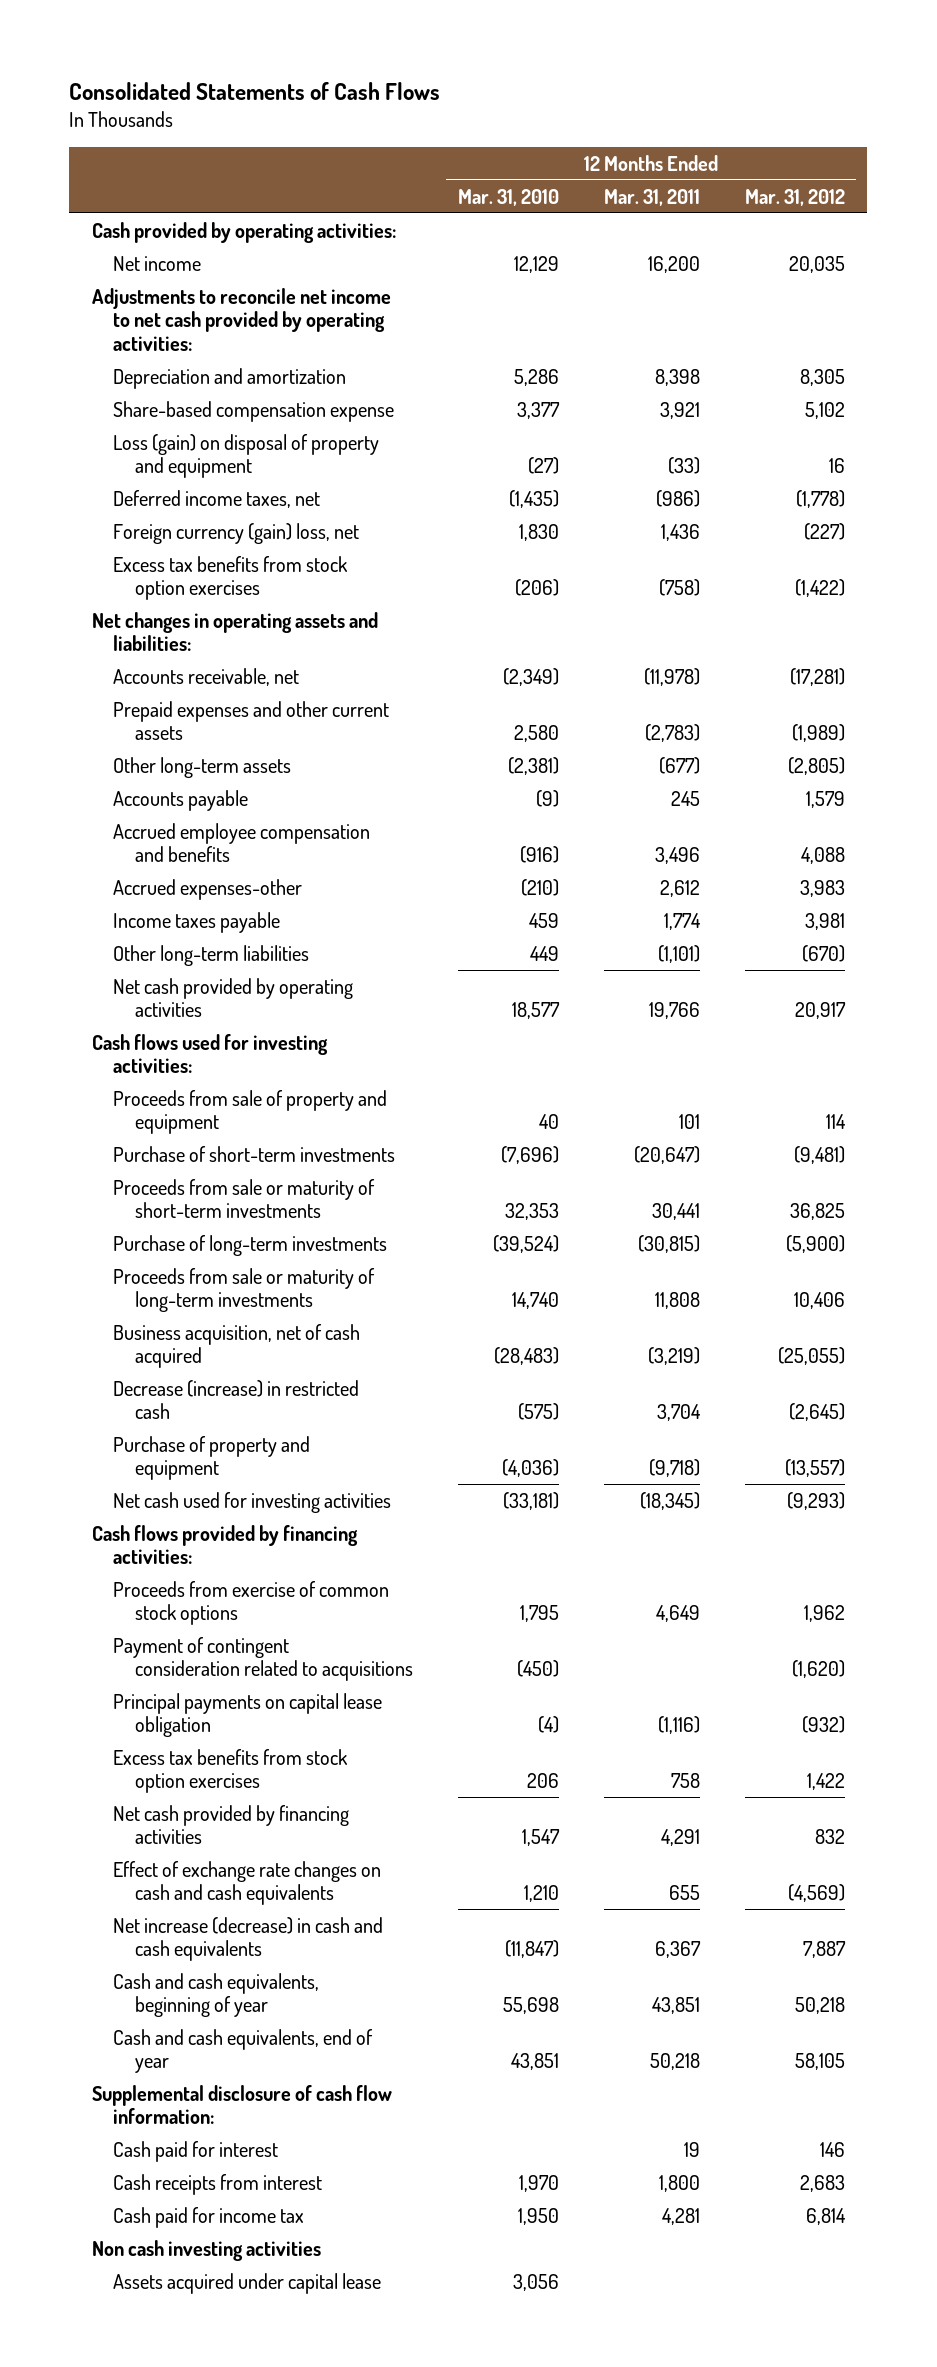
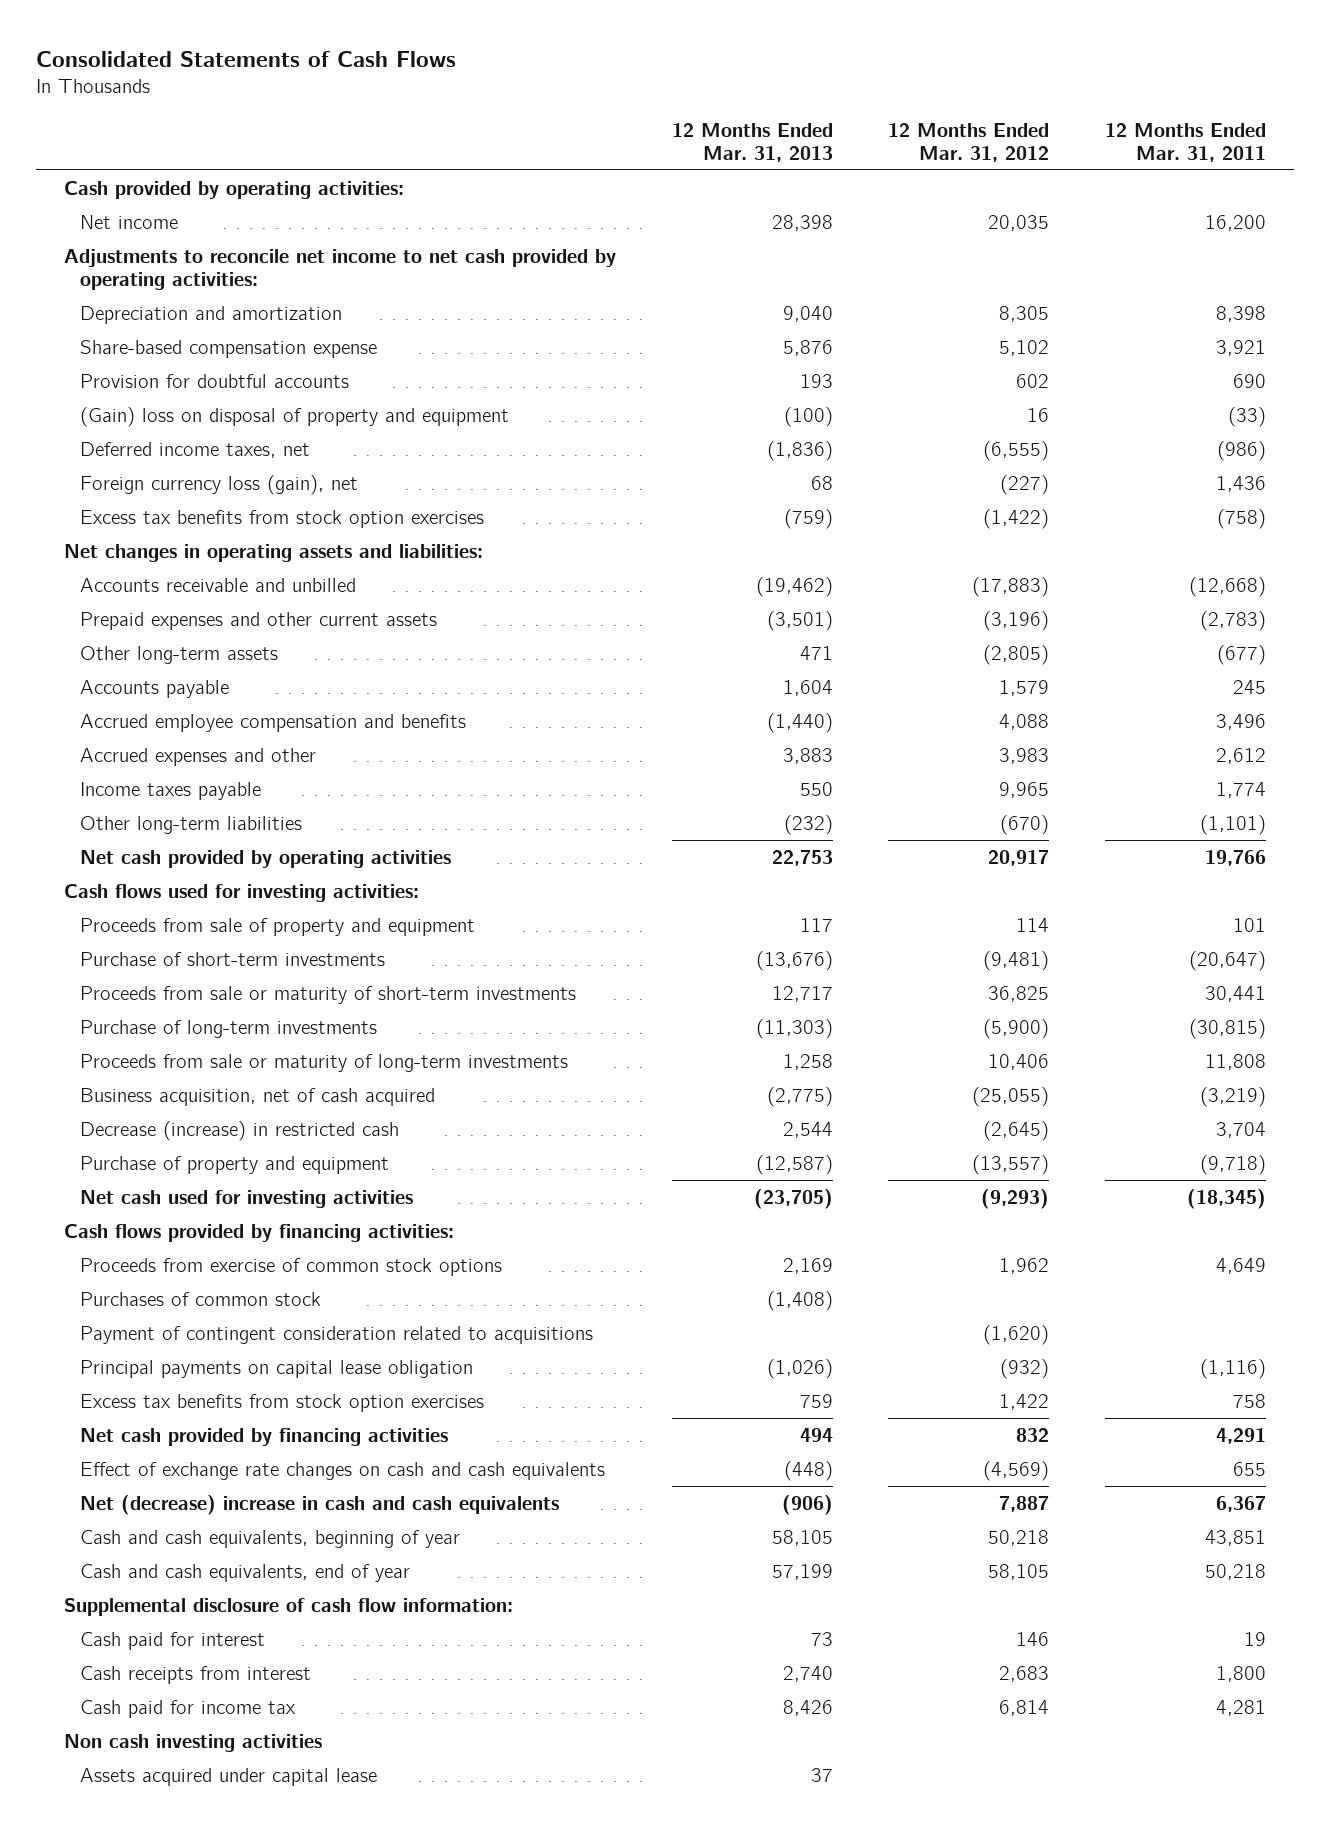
- | 12 Months Ended Mar. 31, 2010 | 12 Months Ended Mar. 31, 2011 | 12 Months Ended Mar. 31, 2012
+ | 12 Months Ended Mar. 31, 2013 | 12 Months Ended Mar. 31, 2012 | 12 Months Ended Mar. 31, 2011
- Loss (gain) on disposal of property and equipment | (27) | (33) | 16
- Deferred income taxes, net | (1,435) | (986) | (1,778)
- Foreign currency (gain) loss, net | 1,830 | 1,436 | (227)
+ Provision for doubtful accounts | 193 | 602 | 690
+ (Gain) loss on disposal of property and equipment | (100) | 16 | (33)
+ Deferred income taxes, net | (1,836) | (6,555) | (986)
+ Foreign currency loss (gain), net | 68 | (227) | 1,436
- Accounts receivable, net | (2,349) | (11,978) | (17,281)
- Prepaid expenses and other current assets | 2,580 | (2,783) | (1,989)
+ Accounts receivable and unbilled | (19,462) | (17,883) | (12,668)
+ Prepaid expenses and other current assets | (3,501) | (3,196) | (2,783)
- Accrued expenses-other | (210) | 2,612 | 3,983
- Income taxes payable | 459 | 1,774 | 3,981
+ Accrued expenses and other | 3,883 | 3,983 | 2,612
+ Income taxes payable | 550 | 9,965 | 1,774
+ Purchases of common stock | (1,408) | |
- Net increase (decrease) in cash and cash equivalents | (11,847) | 6,367 | 7,887
+ Net (decrease) increase in cash and cash equivalents | (906) | 7,887 | 6,367

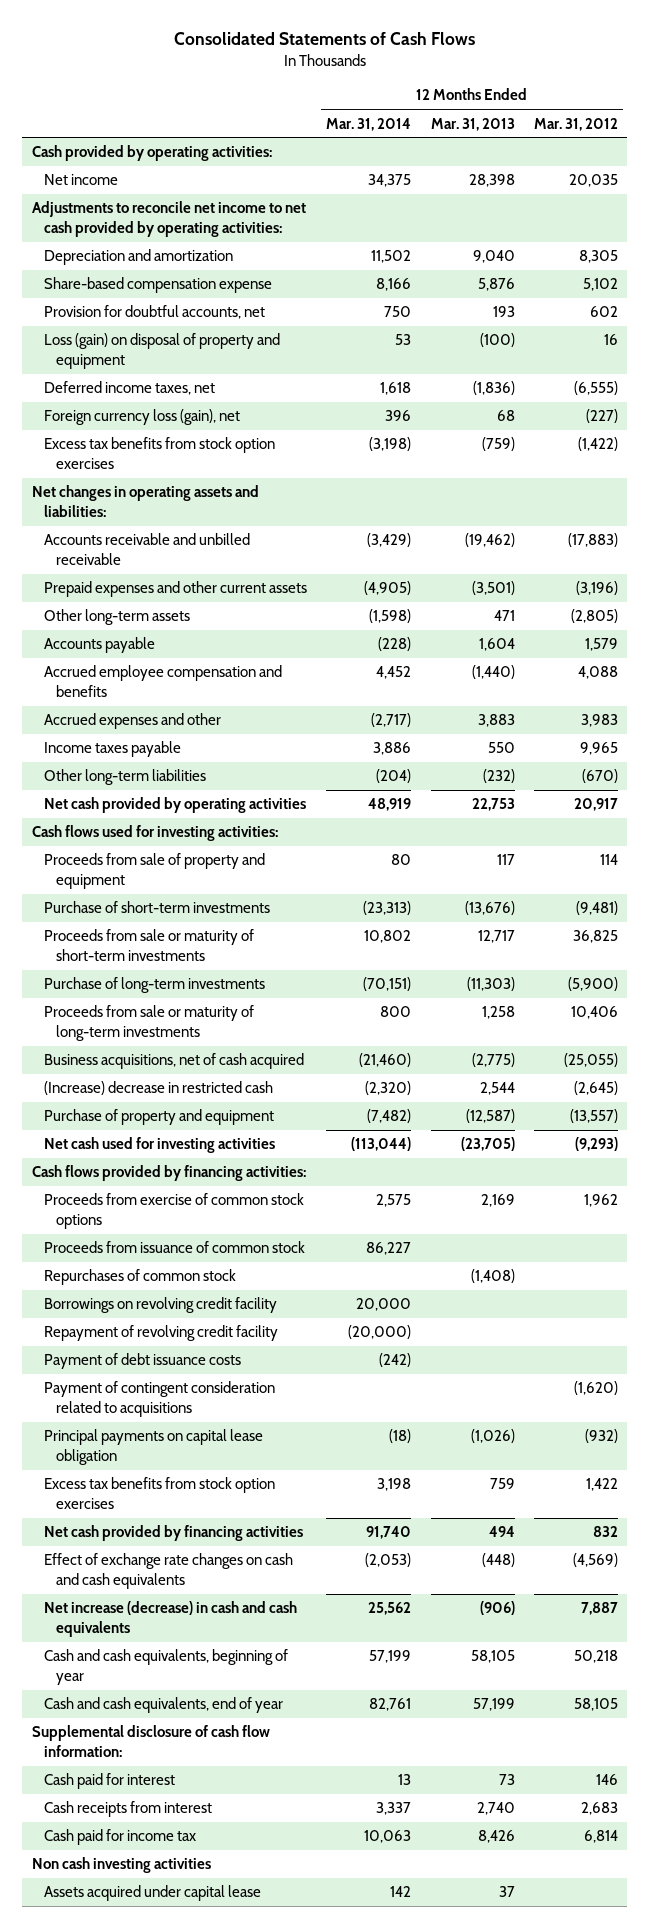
- | 12 Months Ended Mar. 31, 2013 | 12 Months Ended Mar. 31, 2012 | 12 Months Ended Mar. 31, 2011
+ | 12 Months Ended Mar. 31, 2014 | 12 Months Ended Mar. 31, 2013 | 12 Months Ended Mar. 31, 2012
- Provision for doubtful accounts | 193 | 602 | 690
- (Gain) loss on disposal of property and equipment | (100) | 16 | (33)
+ Provision for doubtful accounts, net | 750 | 193 | 602
+ Loss (gain) on disposal of property and equipment | 53 | (100) | 16
- Accounts receivable and unbilled | (19,462) | (17,883) | (12,668)
+ Accounts receivable and unbilled receivable | (3,429) | (19,462) | (17,883)
- Business acquisition, net of cash acquired | (2,775) | (25,055) | (3,219)
- Decrease (increase) in restricted cash | 2,544 | (2,645) | 3,704
+ Business acquisitions, net of cash acquired | (21,460) | (2,775) | (25,055)
+ (Increase) decrease in restricted cash | (2,320) | 2,544 | (2,645)
- Purchases of common stock | (1,408) | |
+ Proceeds from issuance of common stock | 86,227 | |
+ Repurchases of common stock | | (1,408) |
+ Borrowings on revolving credit facility | 20,000 | |
+ Repayment of revolving credit facility | (20,000) | |
+ Payment of debt issuance costs | (242) | |
- Net (decrease) increase in cash and cash equivalents | (906) | 7,887 | 6,367
+ Net increase (decrease) in cash and cash equivalents | 25,562 | (906) | 7,887

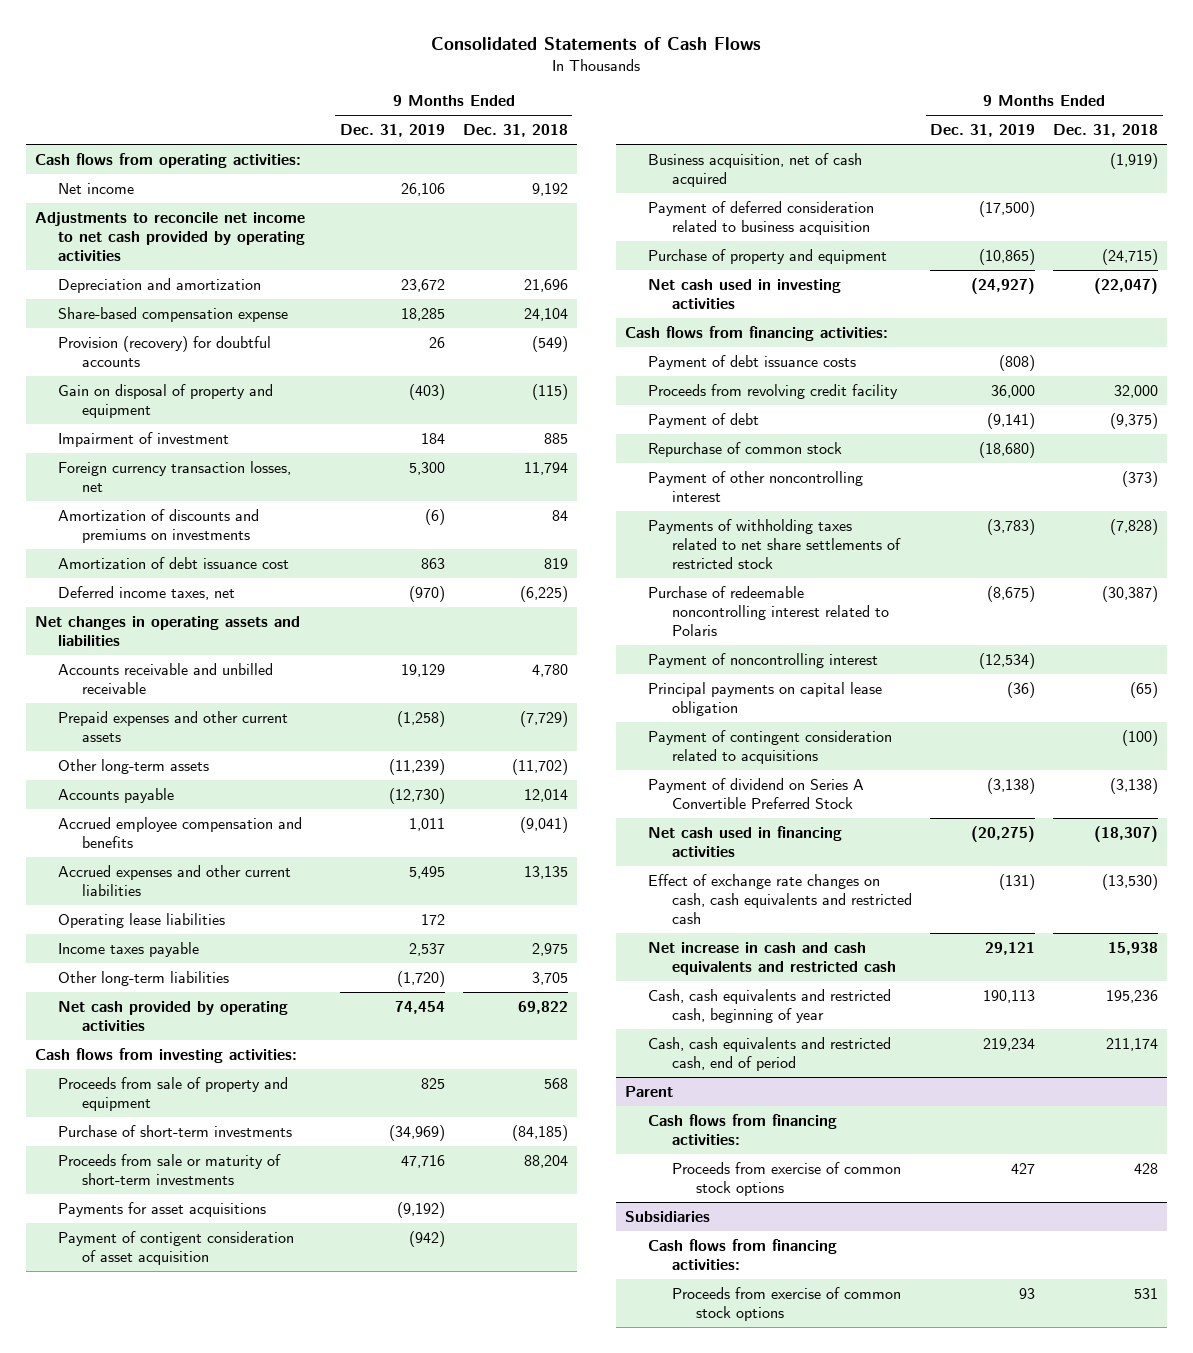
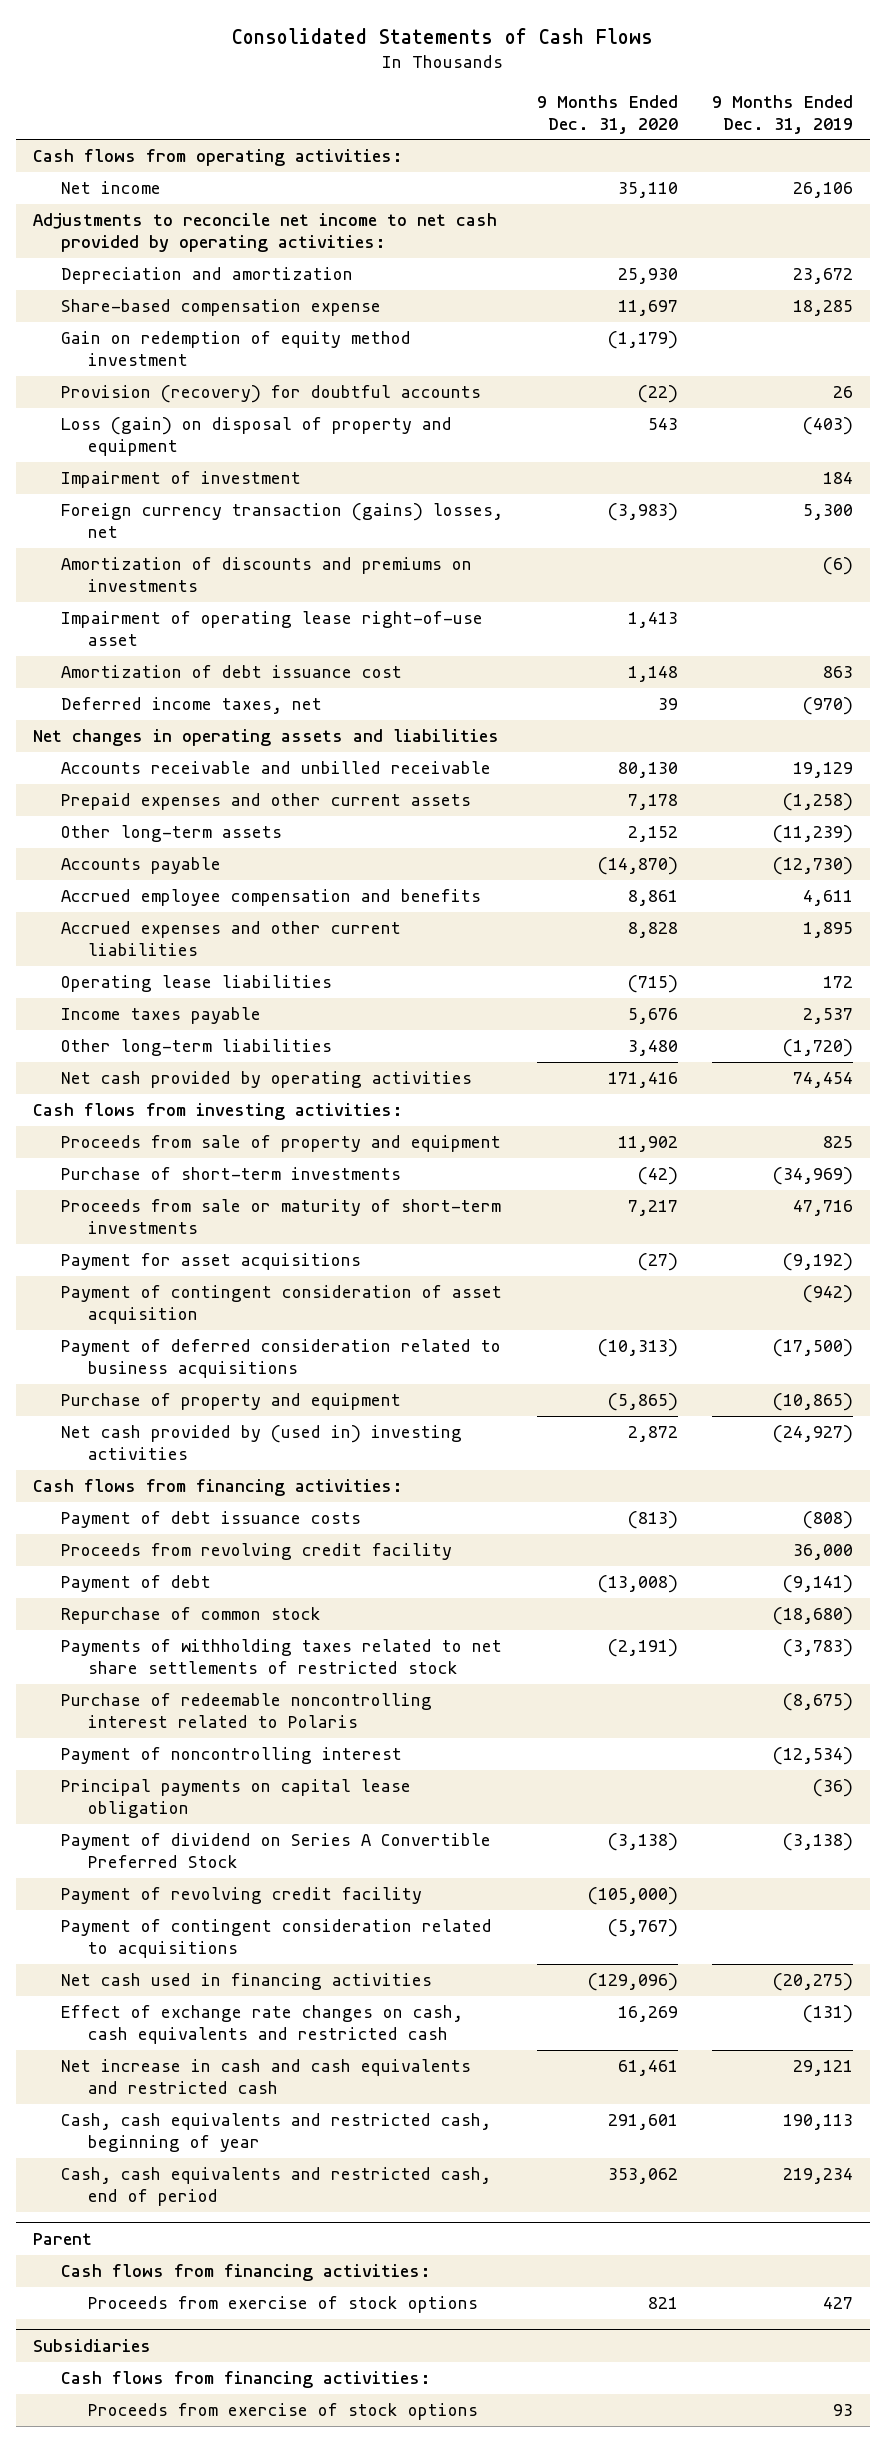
- | 9 Months Ended Dec. 31, 2019 | 9 Months Ended Dec. 31, 2018
+ | 9 Months Ended Dec. 31, 2020 | 9 Months Ended Dec. 31, 2019
- Adjustments to reconcile net income to net cash provided by operating activities
+ Adjustments to reconcile net income to net cash provided by operating activities:
+ Gain on redemption of equity method investment | (1,179) |
- Gain on disposal of property and equipment | (403) | (115)
+ Loss (gain) on disposal of property and equipment | 543 | (403)
- Foreign currency transaction losses, net | 5,300 | 11,794
+ Foreign currency transaction (gains) losses, net | (3,983) | 5,300
+ Impairment of operating lease right-of-use asset | 1,413 |
- Accrued employee compensation and benefits | 1,011 | (9,041)
- Accrued expenses and other current liabilities | 5,495 | 13,135
+ Accrued employee compensation and benefits | 8,861 | 4,611
+ Accrued expenses and other current liabilities | 8,828 | 1,895
- Payments for asset acquisitions | (9,192) |
- Payment of contigent consideration of asset acquisition | (942) |
- Business acquisition, net of cash acquired | | (1,919)
- Payment of deferred consideration related to business acquisition | (17,500) |
+ Payment for asset acquisitions | (27) | (9,192)
+ Payment of contingent consideration of asset acquisition | | (942)
+ Payment of deferred consideration related to business acquisitions | (10,313) | (17,500)
- Net cash used in investing activities | (24,927) | (22,047)
+ Net cash provided by (used in) investing activities | 2,872 | (24,927)
- Payment of other noncontrolling interest | | (373)
+ Payment of revolving credit facility | (105,000) |
moved down: Payment of contingent consideration related to acquisitions | (5,767) |
@ Parent
- Proceeds from exercise of common stock options | 427 | 428
+ Proceeds from exercise of stock options | 821 | 427
@ Subsidiaries
- Proceeds from exercise of common stock options | 93 | 531
+ Proceeds from exercise of stock options | | 93

